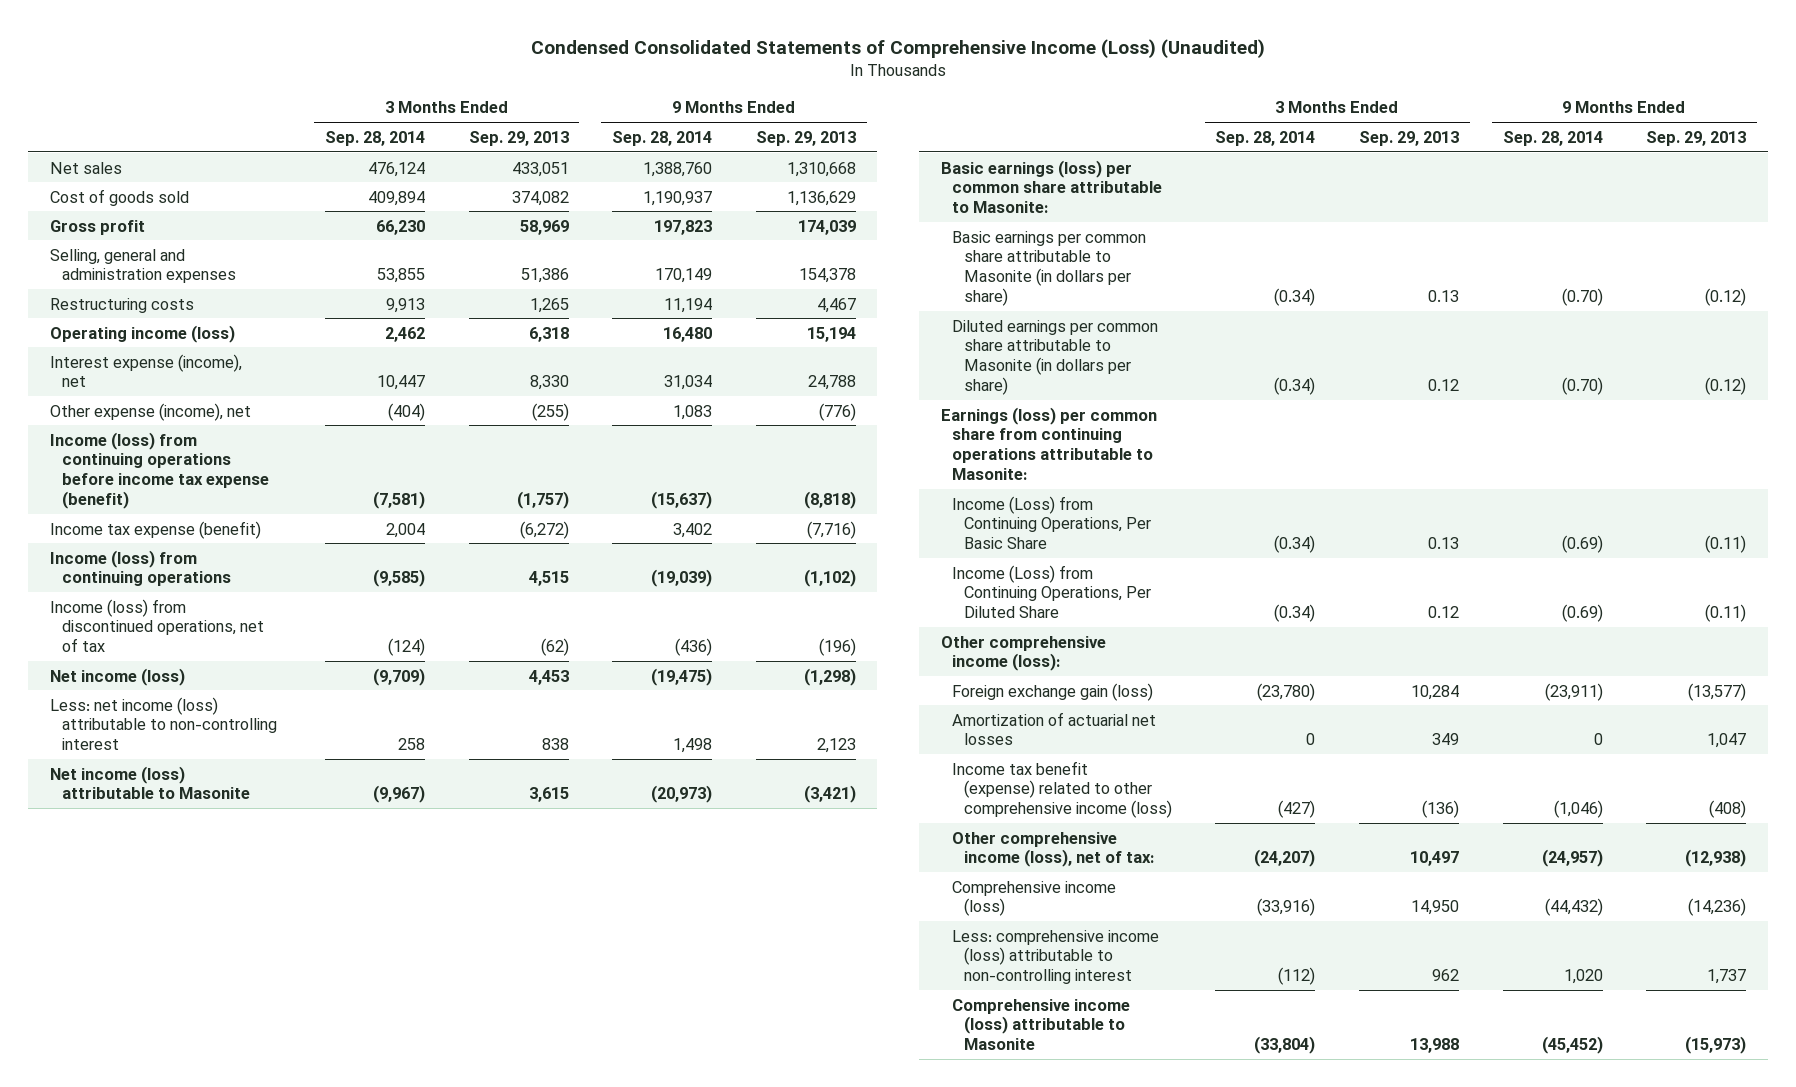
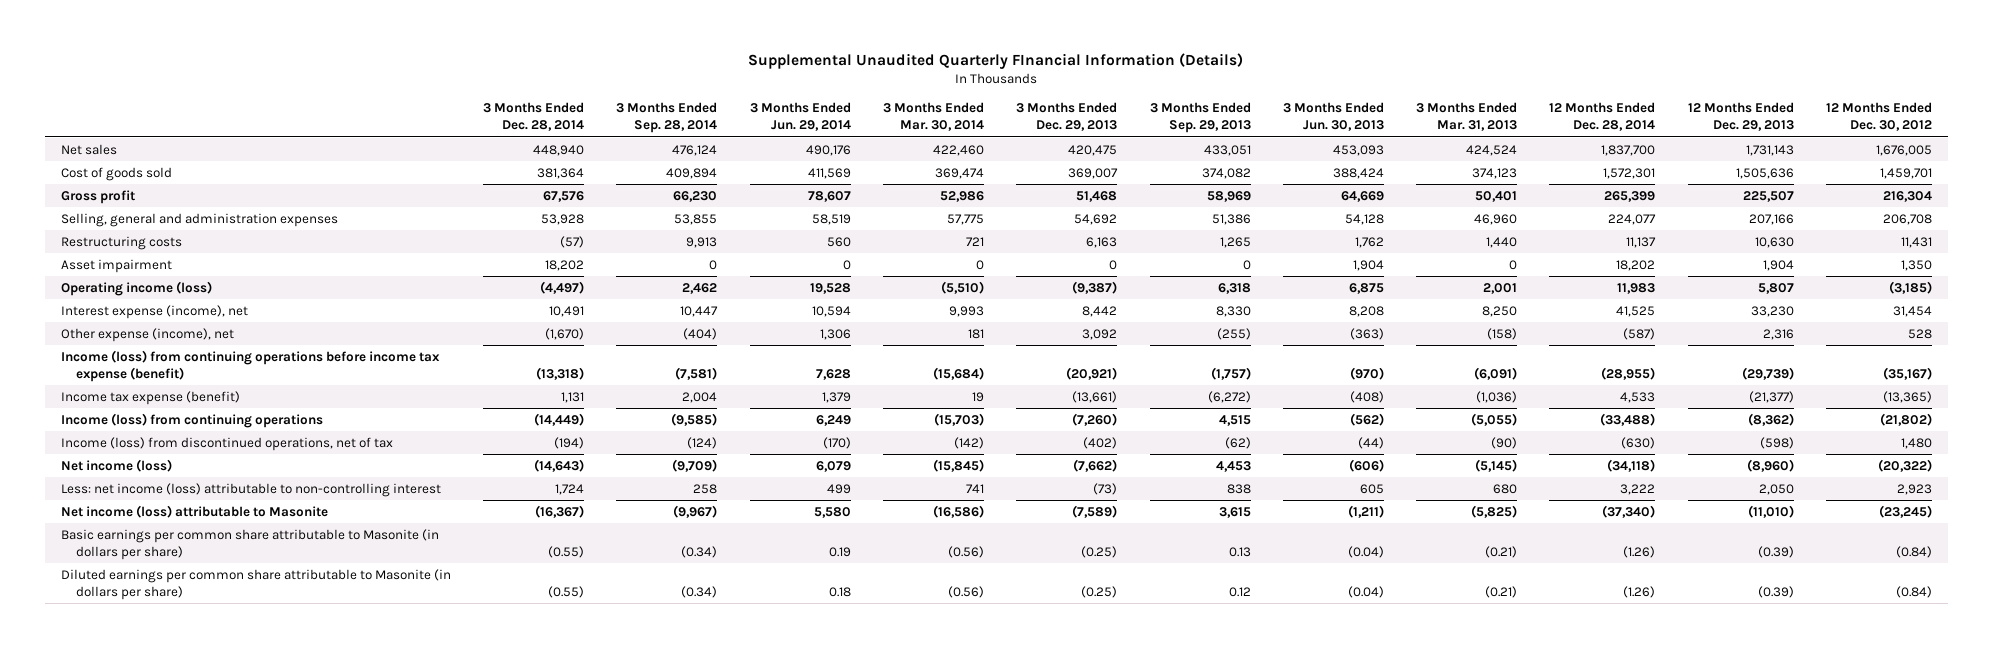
- Condensed Consolidated Statements of Comprehensive Income (Loss) (Unaudited)
+ Supplemental Unaudited Quarterly FInancial Information (Details)
- | 3 Months Ended Sep. 28, 2014 | 3 Months Ended Sep. 29, 2013 | 9 Months Ended Sep. 28, 2014 | 9 Months Ended Sep. 29, 2013
+ | 3 Months Ended Dec. 28, 2014 | 3 Months Ended Sep. 28, 2014 | 3 Months Ended Jun. 29, 2014 | 3 Months Ended Mar. 30, 2014 | 3 Months Ended Dec. 29, 2013 | 3 Months Ended Sep. 29, 2013 | 3 Months Ended Jun. 30, 2013 | 3 Months Ended Mar. 31, 2013 | 12 Months Ended Dec. 28, 2014 | 12 Months Ended Dec. 29, 2013 | 12 Months Ended Dec. 30, 2012
+ Asset impairment | 18,202 | 0 | 0 | 0 | 0 | 0 | 1,904 | 0 | 18,202 | 1,904 | 1,350
- Basic earnings (loss) per common share attributable to Masonite:
- Earnings (loss) per common share from continuing operations attributable to Masonite:
- Income (Loss) from Continuing Operations, Per Basic Share | (0.34) | 0.13 | (0.69) | (0.11)
- Income (Loss) from Continuing Operations, Per Diluted Share | (0.34) | 0.12 | (0.69) | (0.11)
- Other comprehensive income (loss):
- Foreign exchange gain (loss) | (23,780) | 10,284 | (23,911) | (13,577)
- Amortization of actuarial net losses | 0 | 349 | 0 | 1,047
- Income tax benefit (expense) related to other comprehensive income (loss) | (427) | (136) | (1,046) | (408)
- Other comprehensive income (loss), net of tax: | (24,207) | 10,497 | (24,957) | (12,938)
- Comprehensive income (loss) | (33,916) | 14,950 | (44,432) | (14,236)
- Less: comprehensive income (loss) attributable to non-controlling interest | (112) | 962 | 1,020 | 1,737
- Comprehensive income (loss) attributable to Masonite | (33,804) | 13,988 | (45,452) | (15,973)

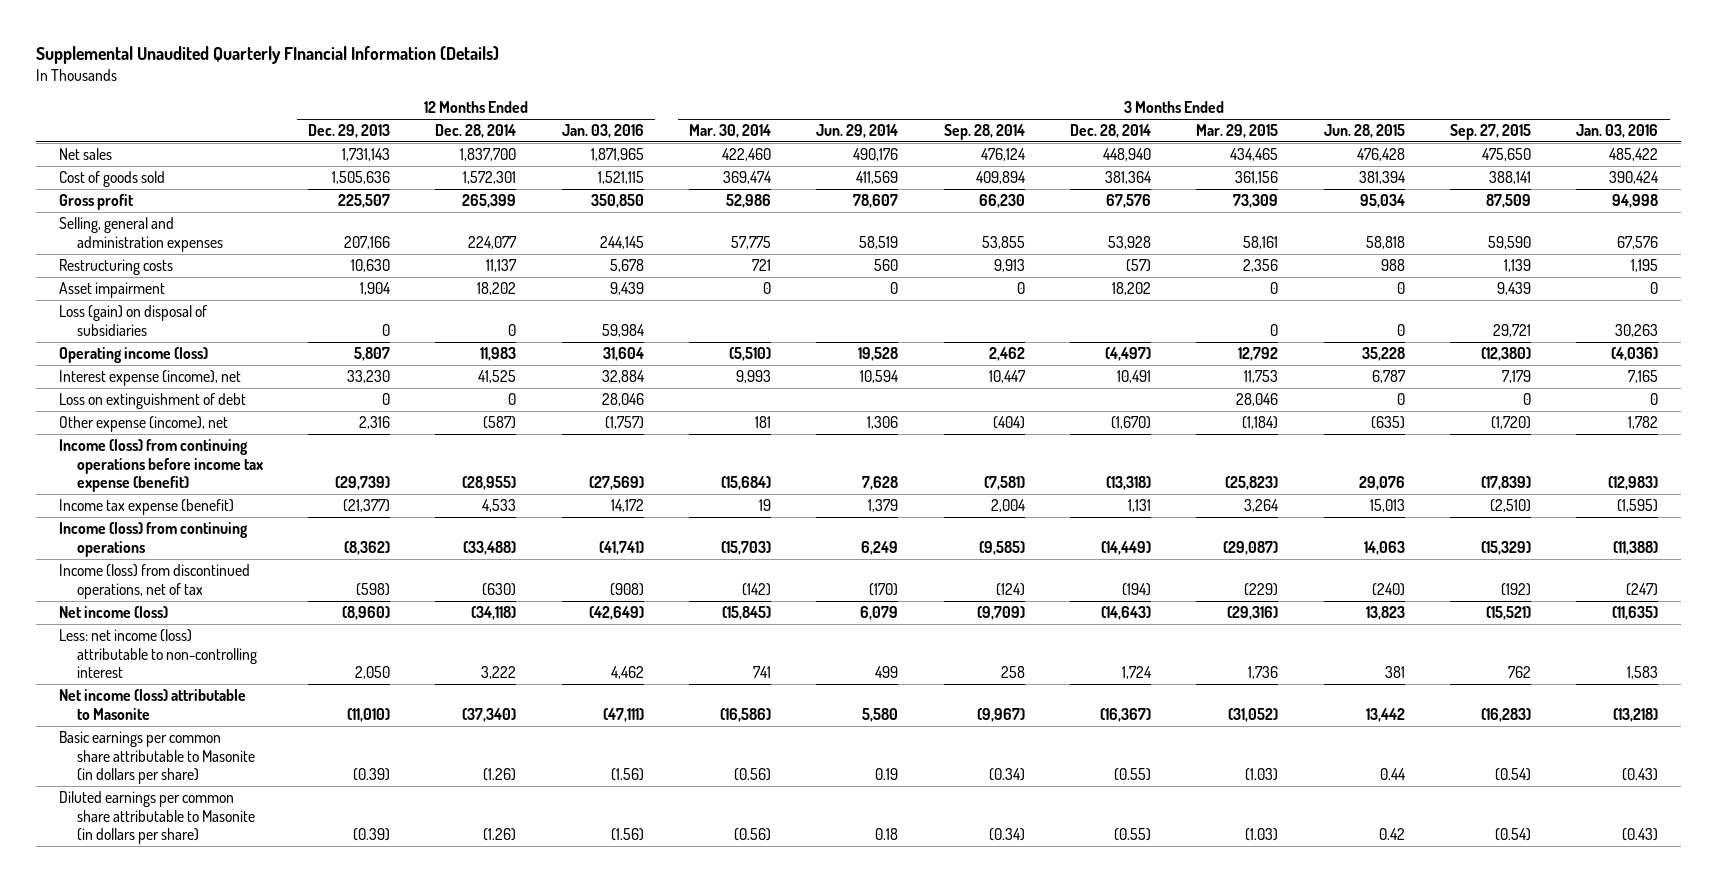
- | 3 Months Ended Dec. 28, 2014 | 3 Months Ended Sep. 28, 2014 | 3 Months Ended Jun. 29, 2014 | 3 Months Ended Mar. 30, 2014 | 3 Months Ended Dec. 29, 2013 | 3 Months Ended Sep. 29, 2013 | 3 Months Ended Jun. 30, 2013 | 3 Months Ended Mar. 31, 2013 | 12 Months Ended Dec. 28, 2014 | 12 Months Ended Dec. 29, 2013 | 12 Months Ended Dec. 30, 2012
+ | 12 Months Ended Dec. 29, 2013 | 12 Months Ended Dec. 28, 2014 | 12 Months Ended Jan. 03, 2016 | 3 Months Ended Mar. 30, 2014 | 3 Months Ended Jun. 29, 2014 | 3 Months Ended Sep. 28, 2014 | 3 Months Ended Dec. 28, 2014 | 3 Months Ended Mar. 29, 2015 | 3 Months Ended Jun. 28, 2015 | 3 Months Ended Sep. 27, 2015 | 3 Months Ended Jan. 03, 2016
+ Loss (gain) on disposal of subsidiaries | 0 | 0 | 59,984 | | | | | 0 | 0 | 29,721 | 30,263
+ Loss on extinguishment of debt | 0 | 0 | 28,046 | | | | | 28,046 | 0 | 0 | 0

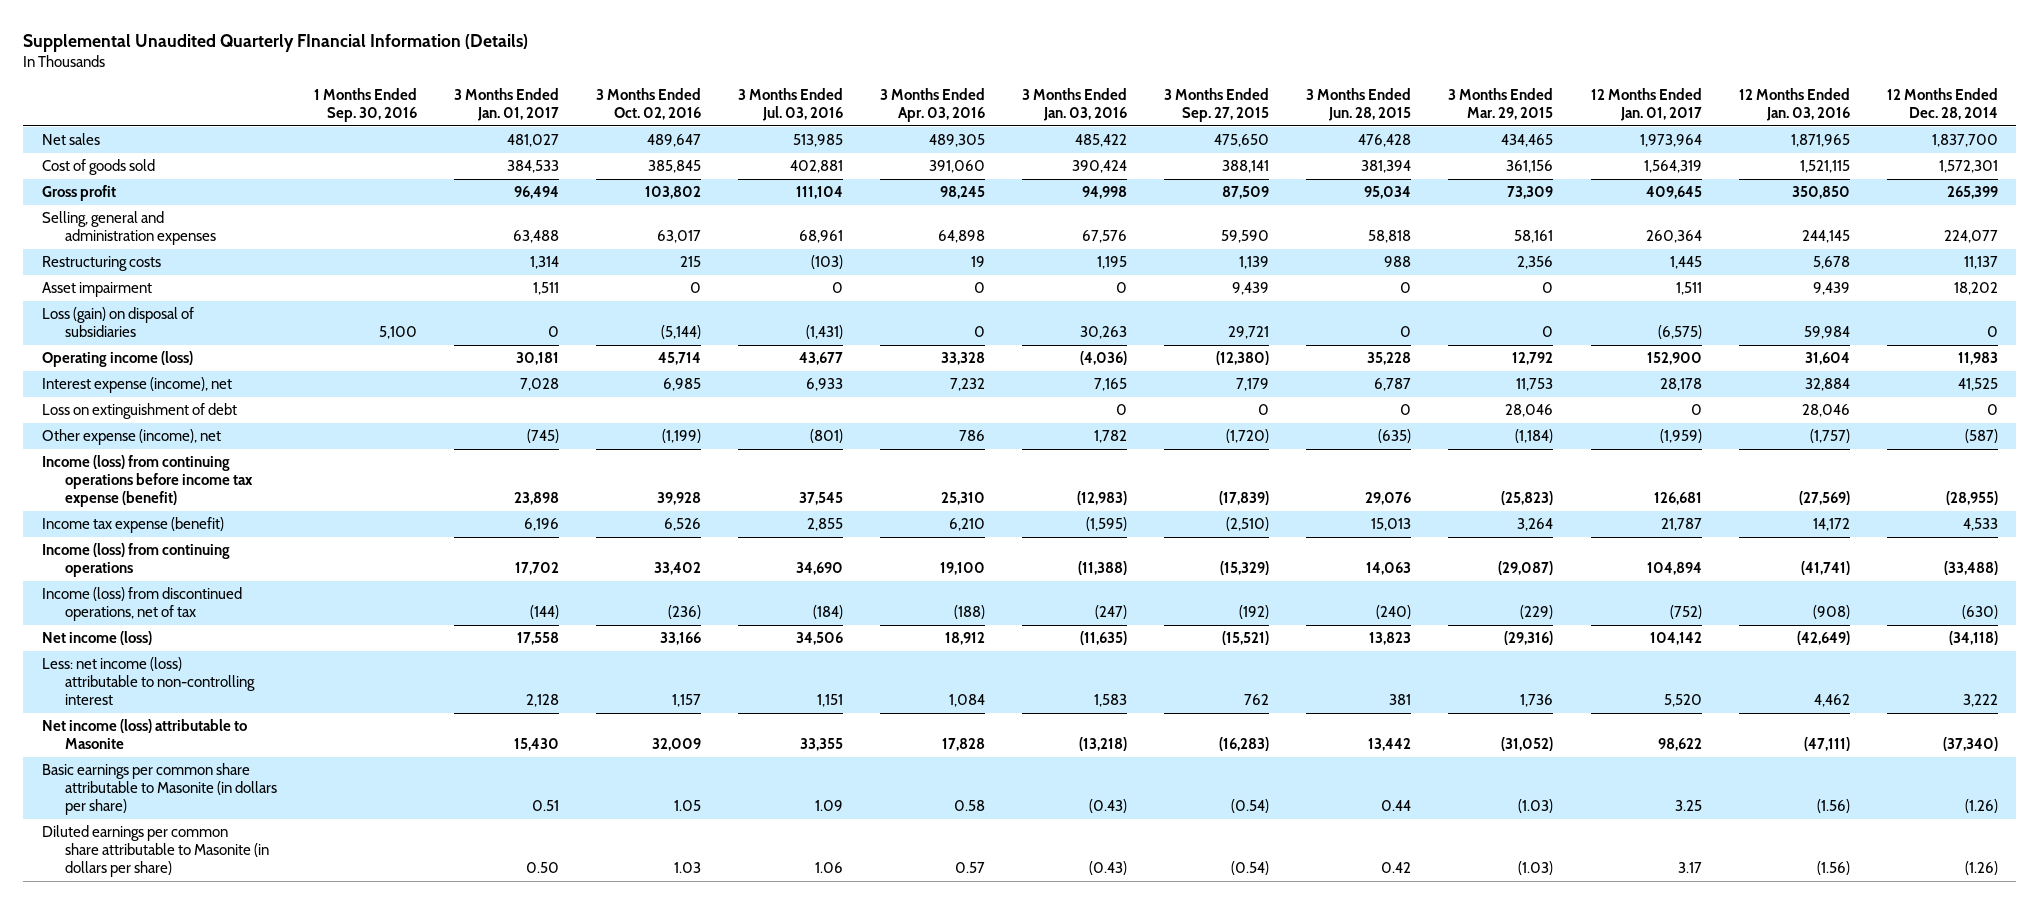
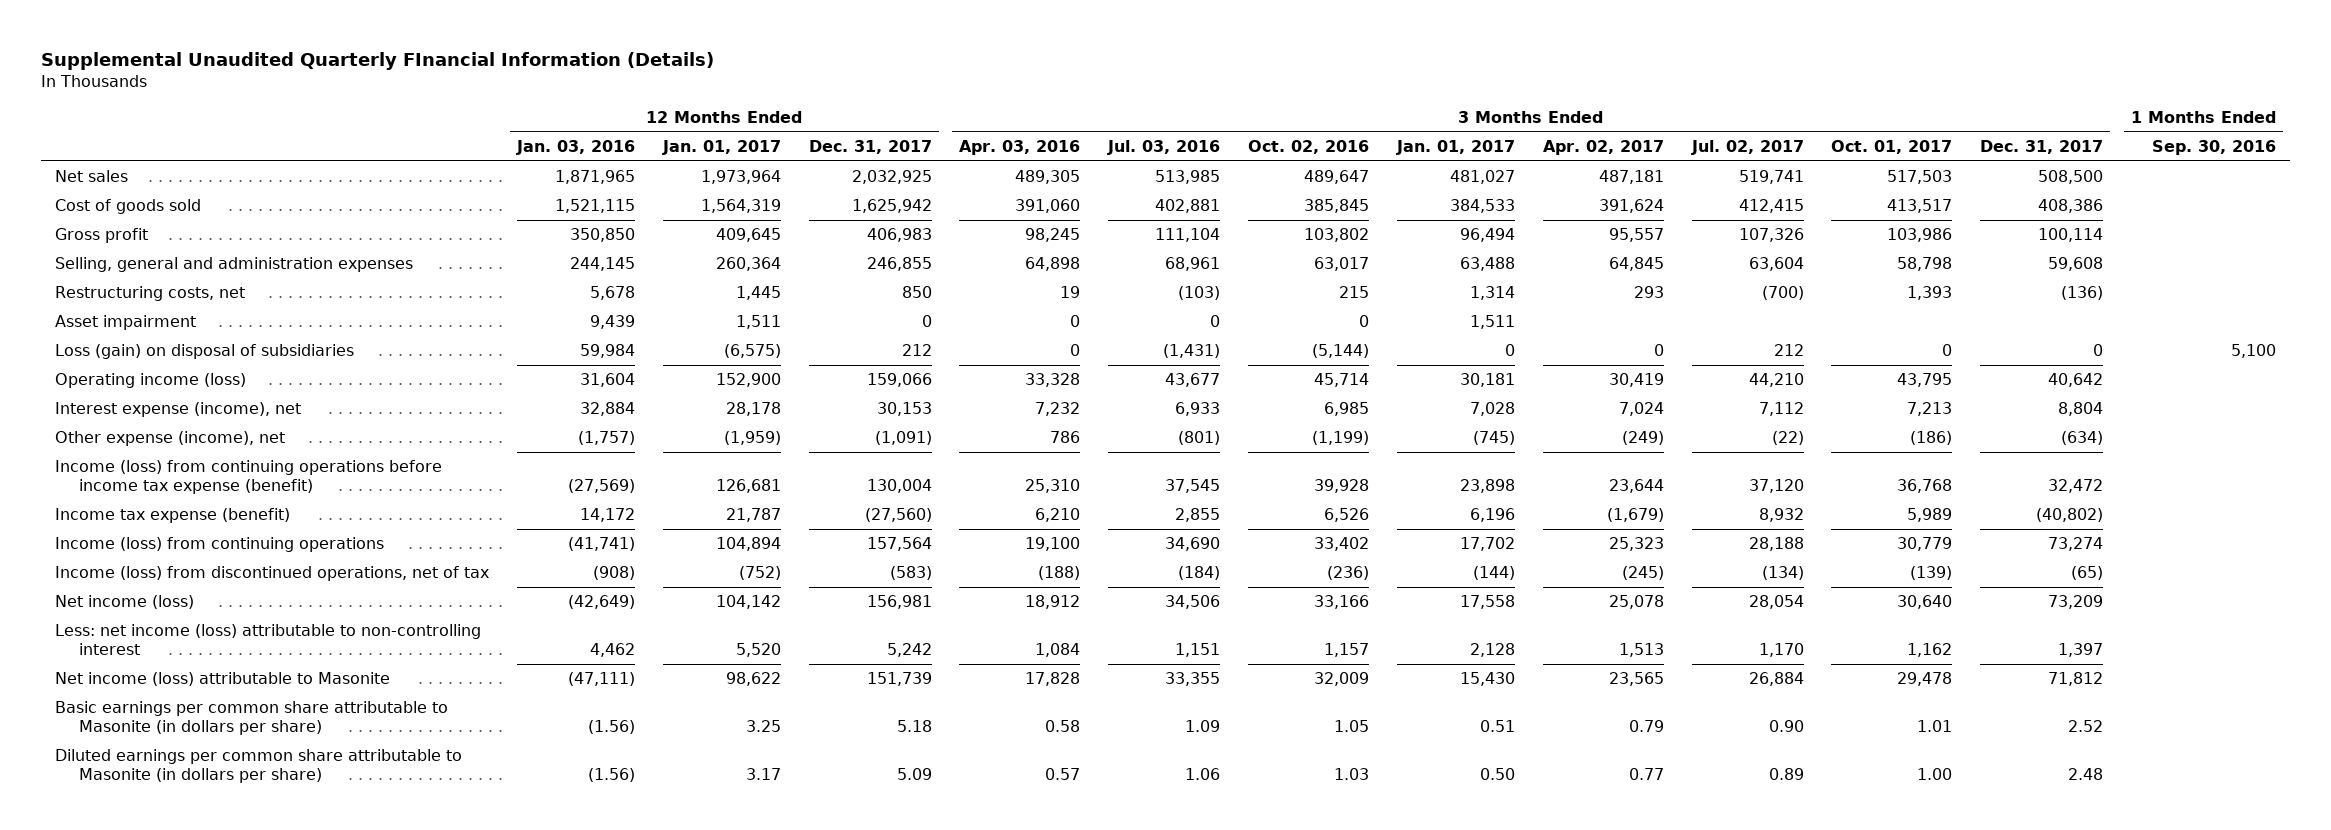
- | 1 Months Ended Sep. 30, 2016 | 3 Months Ended Jan. 01, 2017 | 3 Months Ended Oct. 02, 2016 | 3 Months Ended Jul. 03, 2016 | 3 Months Ended Apr. 03, 2016 | 3 Months Ended Jan. 03, 2016 | 3 Months Ended Sep. 27, 2015 | 3 Months Ended Jun. 28, 2015 | 3 Months Ended Mar. 29, 2015 | 12 Months Ended Jan. 01, 2017 | 12 Months Ended Jan. 03, 2016 | 12 Months Ended Dec. 28, 2014
+ | 12 Months Ended Jan. 03, 2016 | 12 Months Ended Jan. 01, 2017 | 12 Months Ended Dec. 31, 2017 | 3 Months Ended Apr. 03, 2016 | 3 Months Ended Jul. 03, 2016 | 3 Months Ended Oct. 02, 2016 | 3 Months Ended Jan. 01, 2017 | 3 Months Ended Apr. 02, 2017 | 3 Months Ended Jul. 02, 2017 | 3 Months Ended Oct. 01, 2017 | 3 Months Ended Dec. 31, 2017 | 1 Months Ended Sep. 30, 2016
- Restructuring costs | | 1,314 | 215 | (103) | 19 | 1,195 | 1,139 | 988 | 2,356 | 1,445 | 5,678 | 11,137
+ Restructuring costs, net | 5,678 | 1,445 | 850 | 19 | (103) | 215 | 1,314 | 293 | (700) | 1,393 | (136) |
- Loss on extinguishment of debt | | | | | | 0 | 0 | 0 | 28,046 | 0 | 28,046 | 0

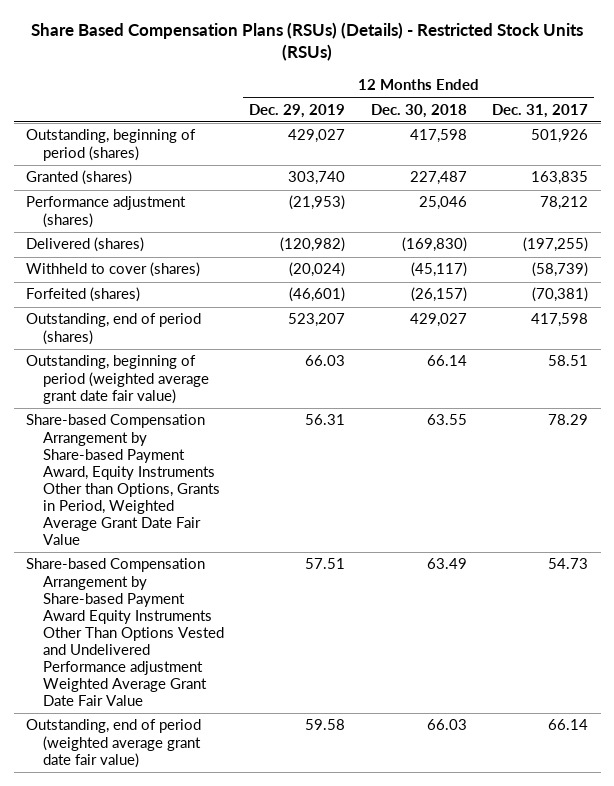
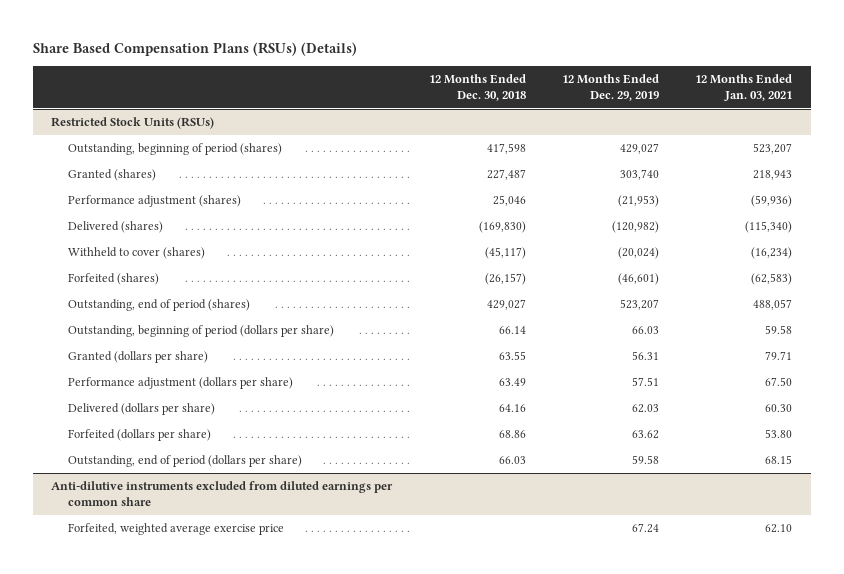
- Share Based Compensation Plans (RSUs) (Details) - Restricted Stock Units (RSUs)
+ Share Based Compensation Plans (RSUs) (Details)
- | 12 Months Ended Dec. 29, 2019 | 12 Months Ended Dec. 30, 2018 | 12 Months Ended Dec. 31, 2017
+ | 12 Months Ended Dec. 30, 2018 | 12 Months Ended Dec. 29, 2019 | 12 Months Ended Jan. 03, 2021
+ Restricted Stock Units (RSUs)
- Outstanding, beginning of period (weighted average grant date fair value) | 66.03 | 66.14 | 58.51
- Share-based Compensation Arrangement by Share-based Payment Award, Equity Instruments Other than Options, Grants in Period, Weighted Average Grant Date Fair Value | 56.31 | 63.55 | 78.29
- Share-based Compensation Arrangement by Share-based Payment Award Equity Instruments Other Than Options Vested and Undelivered Performance adjustment Weighted Average Grant Date Fair Value | 57.51 | 63.49 | 54.73
- Outstanding, end of period (weighted average grant date fair value) | 59.58 | 66.03 | 66.14
+ Outstanding, beginning of period (dollars per share) | 66.14 | 66.03 | 59.58
+ Granted (dollars per share) | 63.55 | 56.31 | 79.71
+ Performance adjustment (dollars per share) | 63.49 | 57.51 | 67.50
+ Delivered (dollars per share) | 64.16 | 62.03 | 60.30
+ Forfeited (dollars per share) | 68.86 | 63.62 | 53.80
+ Outstanding, end of period (dollars per share) | 66.03 | 59.58 | 68.15
+ Anti-dilutive instruments excluded from diluted earnings per common share
+ Forfeited, weighted average exercise price | | 67.24 | 62.10

